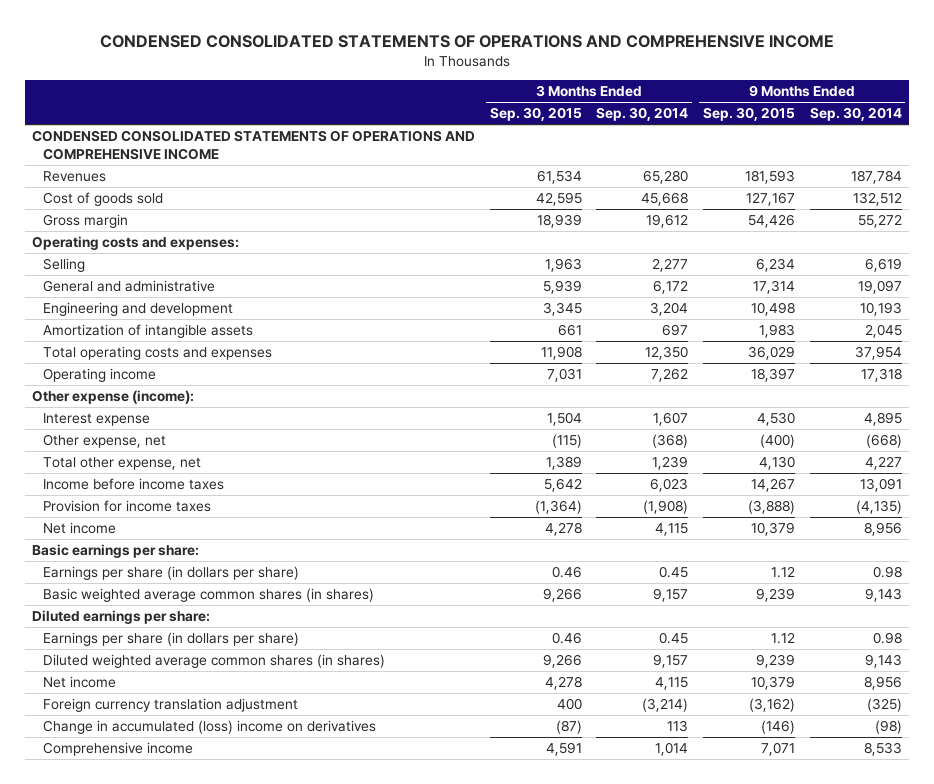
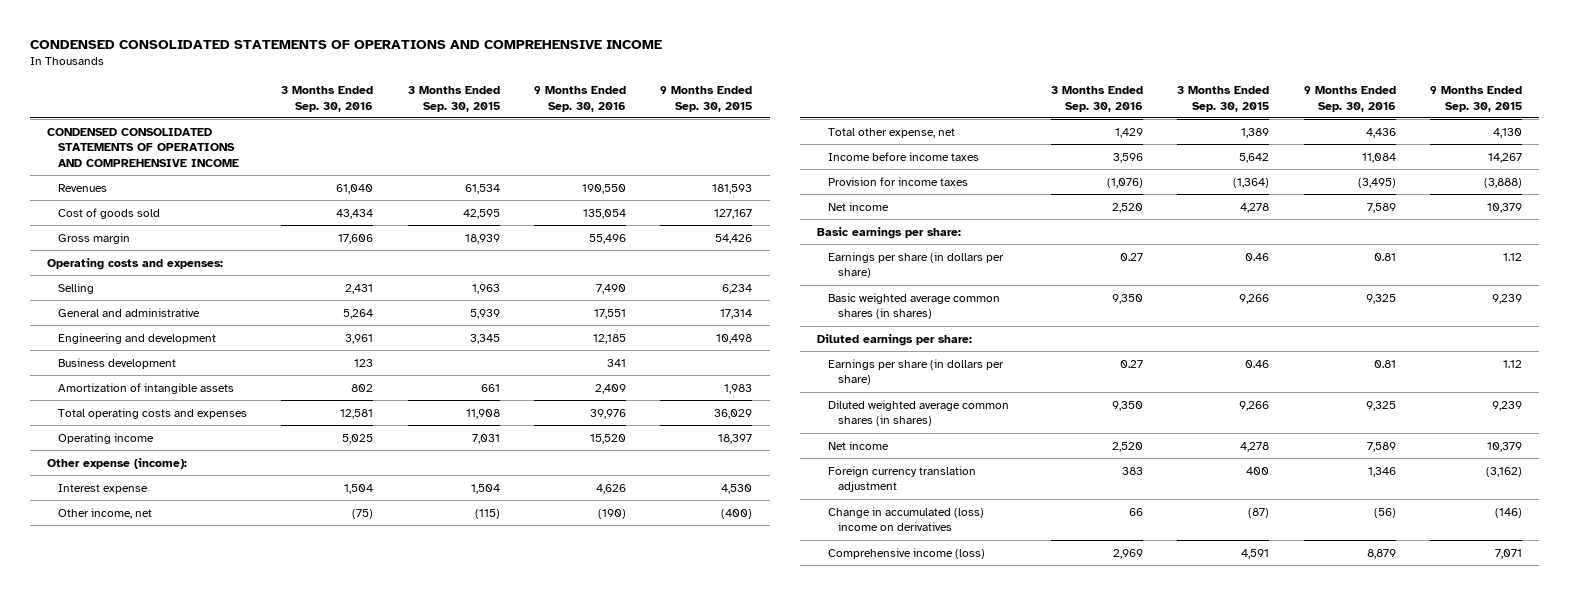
- | 3 Months Ended Sep. 30, 2015 | 3 Months Ended Sep. 30, 2014 | 9 Months Ended Sep. 30, 2015 | 9 Months Ended Sep. 30, 2014
+ | 3 Months Ended Sep. 30, 2016 | 3 Months Ended Sep. 30, 2015 | 9 Months Ended Sep. 30, 2016 | 9 Months Ended Sep. 30, 2015
+ Business development | 123 | | 341 |
- Other expense, net | (115) | (368) | (400) | (668)
+ Other income, net | (75) | (115) | (190) | (400)
- Comprehensive income | 4,591 | 1,014 | 7,071 | 8,533
+ Comprehensive income (loss) | 2,969 | 4,591 | 8,879 | 7,071

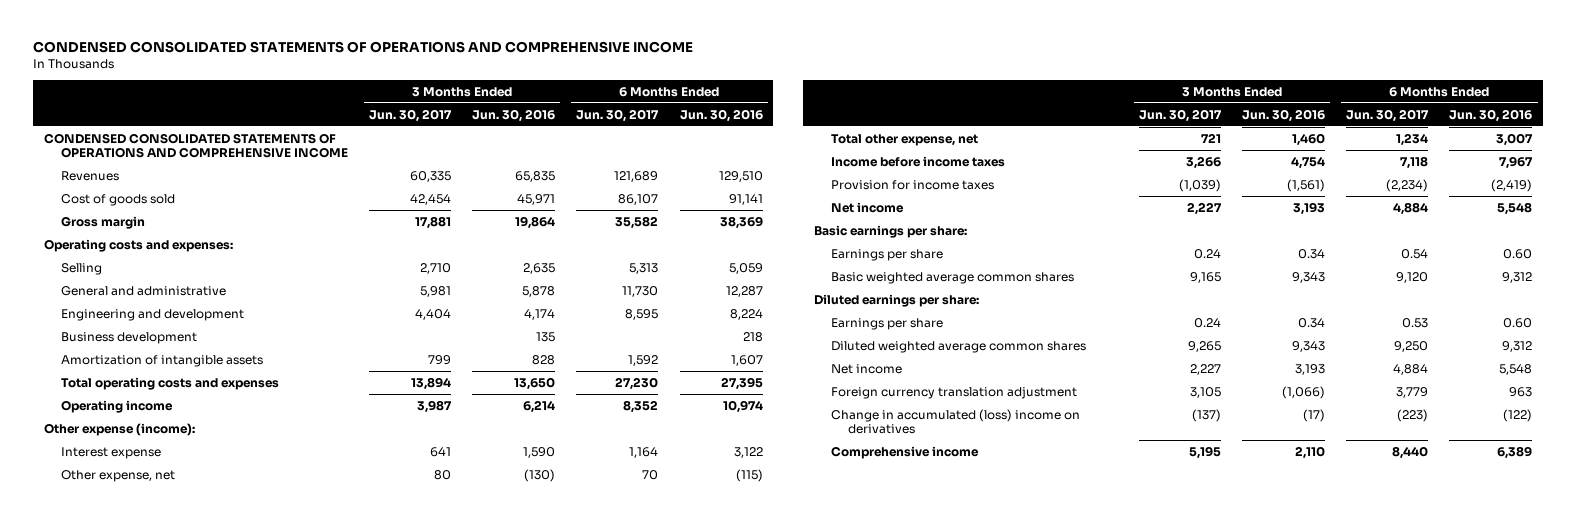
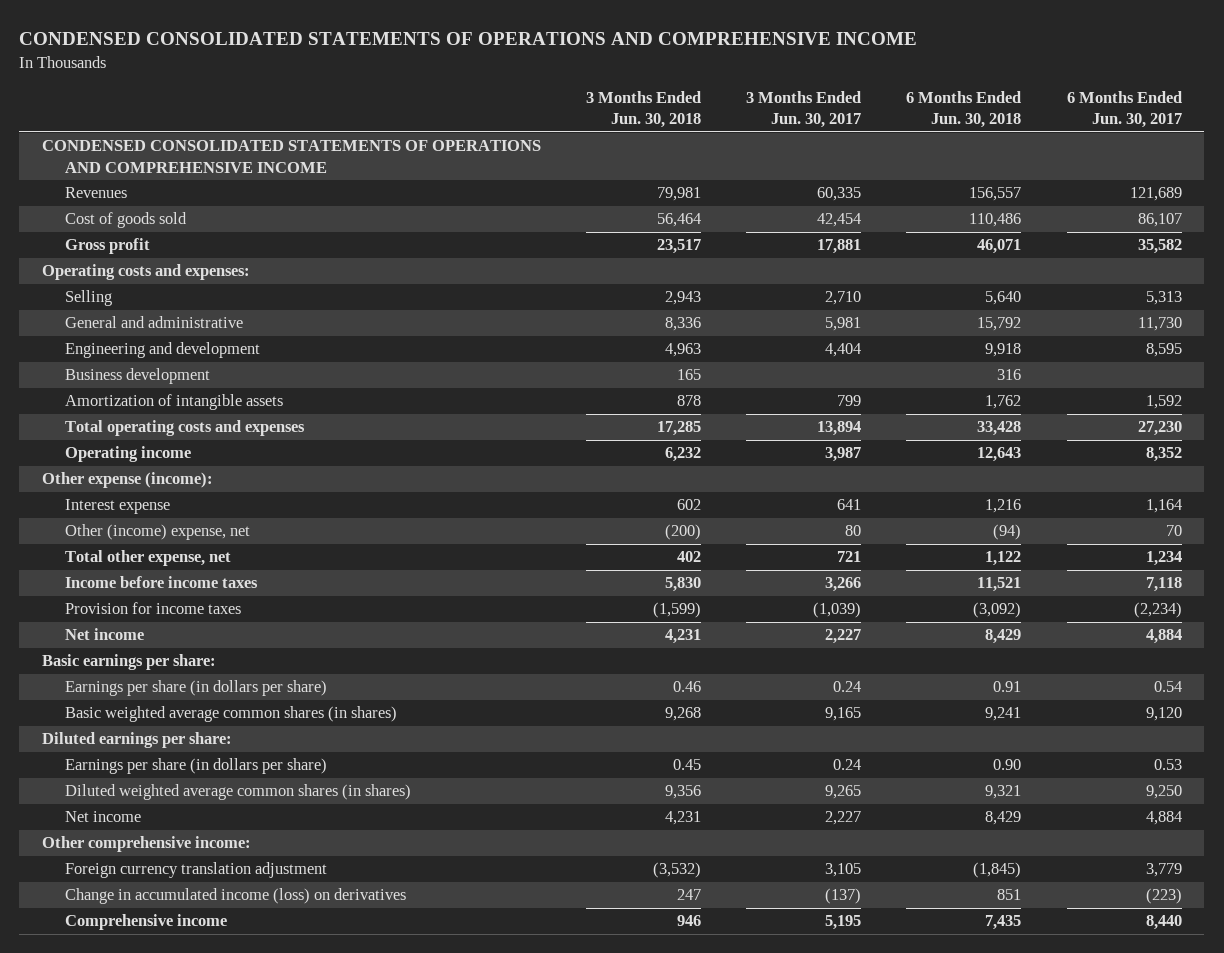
- | 3 Months Ended Jun. 30, 2017 | 3 Months Ended Jun. 30, 2016 | 6 Months Ended Jun. 30, 2017 | 6 Months Ended Jun. 30, 2016
+ | 3 Months Ended Jun. 30, 2018 | 3 Months Ended Jun. 30, 2017 | 6 Months Ended Jun. 30, 2018 | 6 Months Ended Jun. 30, 2017
- Gross margin | 17,881 | 19,864 | 35,582 | 38,369
+ Gross profit | 23,517 | 17,881 | 46,071 | 35,582
- Other expense, net | 80 | (130) | 70 | (115)
+ Other (income) expense, net | (200) | 80 | (94) | 70
- Earnings per share | 0.24 | 0.34 | 0.54 | 0.60
- Basic weighted average common shares | 9,165 | 9,343 | 9,120 | 9,312
+ Earnings per share (in dollars per share) | 0.46 | 0.24 | 0.91 | 0.54
+ Basic weighted average common shares (in shares) | 9,268 | 9,165 | 9,241 | 9,120
- Earnings per share | 0.24 | 0.34 | 0.53 | 0.60
- Diluted weighted average common shares | 9,265 | 9,343 | 9,250 | 9,312
+ Earnings per share (in dollars per share) | 0.45 | 0.24 | 0.90 | 0.53
+ Diluted weighted average common shares (in shares) | 9,356 | 9,265 | 9,321 | 9,250
+ Other comprehensive income:
- Change in accumulated (loss) income on derivatives | (137) | (17) | (223) | (122)
+ Change in accumulated income (loss) on derivatives | 247 | (137) | 851 | (223)

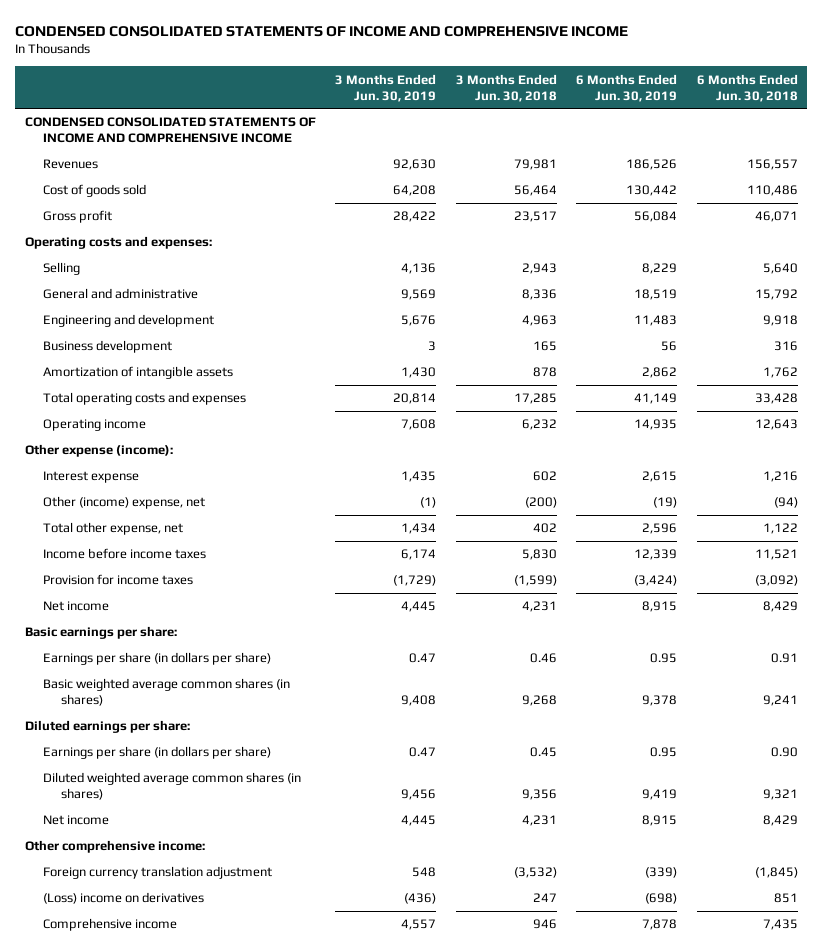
- CONDENSED CONSOLIDATED STATEMENTS OF OPERATIONS AND COMPREHENSIVE INCOME
+ CONDENSED CONSOLIDATED STATEMENTS OF INCOME AND COMPREHENSIVE INCOME
- | 3 Months Ended Jun. 30, 2018 | 3 Months Ended Jun. 30, 2017 | 6 Months Ended Jun. 30, 2018 | 6 Months Ended Jun. 30, 2017
+ | 3 Months Ended Jun. 30, 2019 | 3 Months Ended Jun. 30, 2018 | 6 Months Ended Jun. 30, 2019 | 6 Months Ended Jun. 30, 2018
- CONDENSED CONSOLIDATED STATEMENTS OF OPERATIONS AND COMPREHENSIVE INCOME
+ CONDENSED CONSOLIDATED STATEMENTS OF INCOME AND COMPREHENSIVE INCOME
- Change in accumulated income (loss) on derivatives | 247 | (137) | 851 | (223)
+ (Loss) income on derivatives | (436) | 247 | (698) | 851

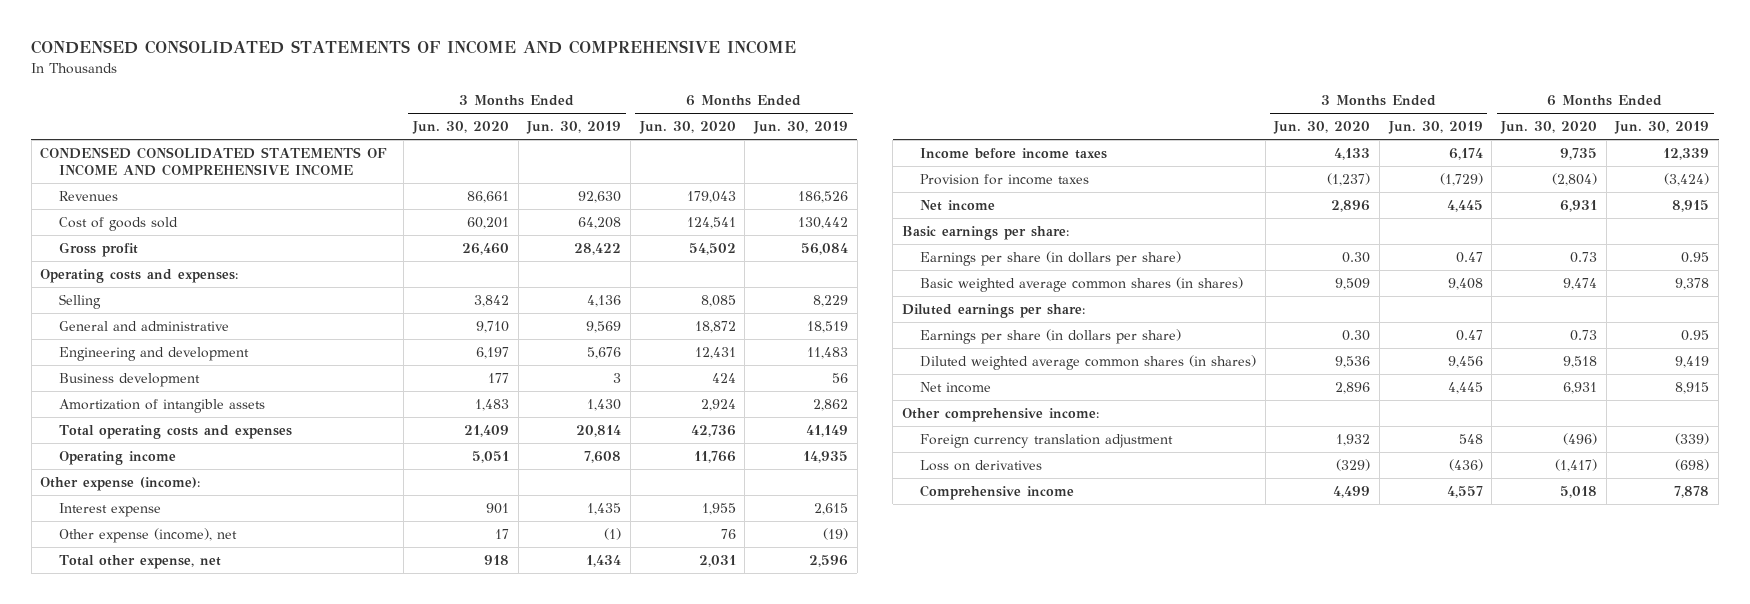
- | 3 Months Ended Jun. 30, 2019 | 3 Months Ended Jun. 30, 2018 | 6 Months Ended Jun. 30, 2019 | 6 Months Ended Jun. 30, 2018
+ | 3 Months Ended Jun. 30, 2020 | 3 Months Ended Jun. 30, 2019 | 6 Months Ended Jun. 30, 2020 | 6 Months Ended Jun. 30, 2019
- Other (income) expense, net | (1) | (200) | (19) | (94)
+ Other expense (income), net | 17 | (1) | 76 | (19)
- (Loss) income on derivatives | (436) | 247 | (698) | 851
+ Loss on derivatives | (329) | (436) | (1,417) | (698)

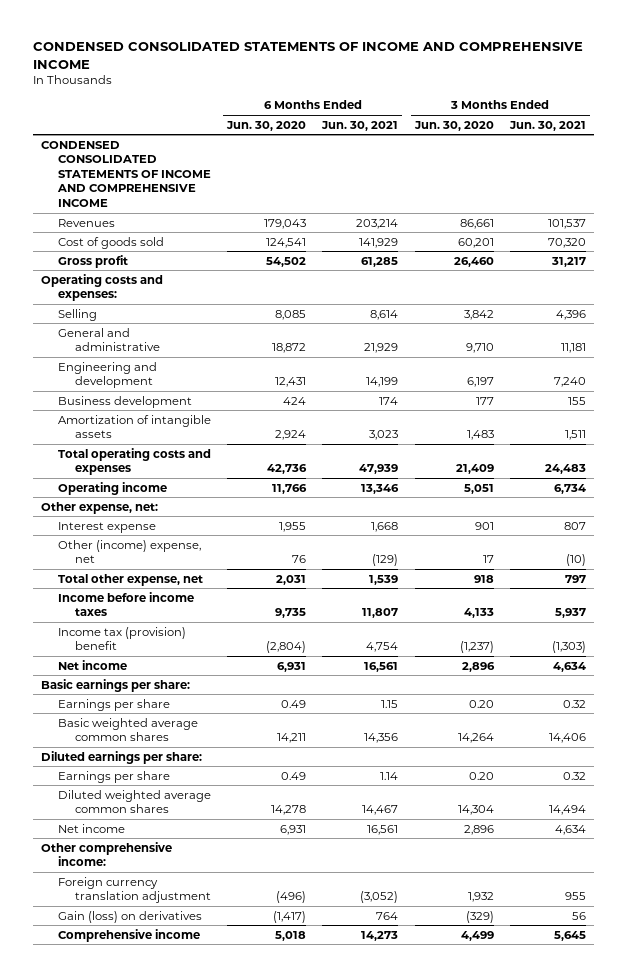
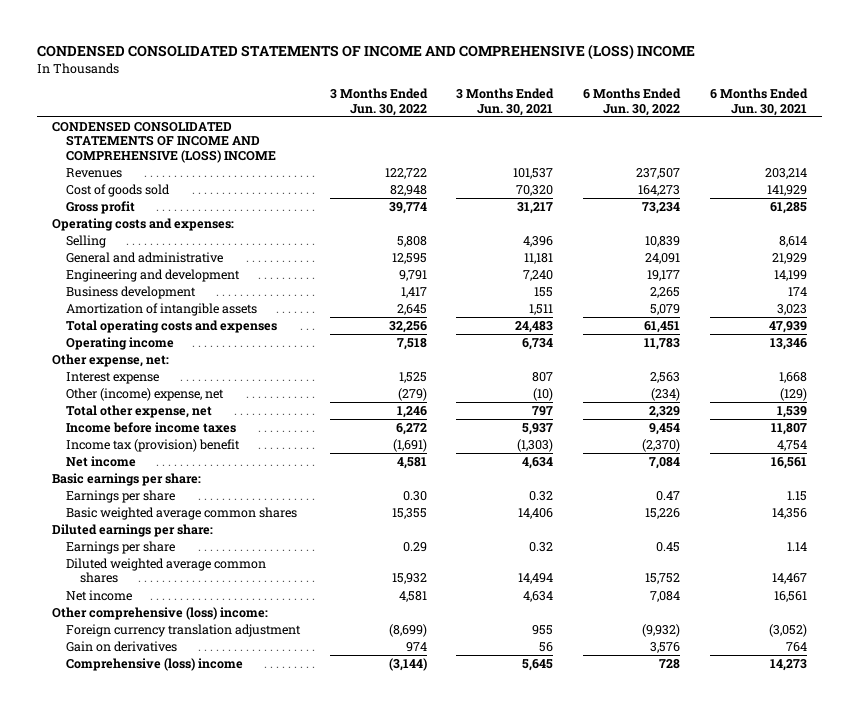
- CONDENSED CONSOLIDATED STATEMENTS OF INCOME AND COMPREHENSIVE INCOME
+ CONDENSED CONSOLIDATED STATEMENTS OF INCOME AND COMPREHENSIVE (LOSS) INCOME
- | 6 Months Ended Jun. 30, 2020 | 6 Months Ended Jun. 30, 2021 | 3 Months Ended Jun. 30, 2020 | 3 Months Ended Jun. 30, 2021
+ | 3 Months Ended Jun. 30, 2022 | 3 Months Ended Jun. 30, 2021 | 6 Months Ended Jun. 30, 2022 | 6 Months Ended Jun. 30, 2021
- CONDENSED CONSOLIDATED STATEMENTS OF INCOME AND COMPREHENSIVE INCOME
+ CONDENSED CONSOLIDATED STATEMENTS OF INCOME AND COMPREHENSIVE (LOSS) INCOME
- Other comprehensive income:
+ Other comprehensive (loss) income:
- Gain (loss) on derivatives | (1,417) | 764 | (329) | 56
- Comprehensive income | 5,018 | 14,273 | 4,499 | 5,645
+ Gain on derivatives | 974 | 56 | 3,576 | 764
+ Comprehensive (loss) income | (3,144) | 5,645 | 728 | 14,273

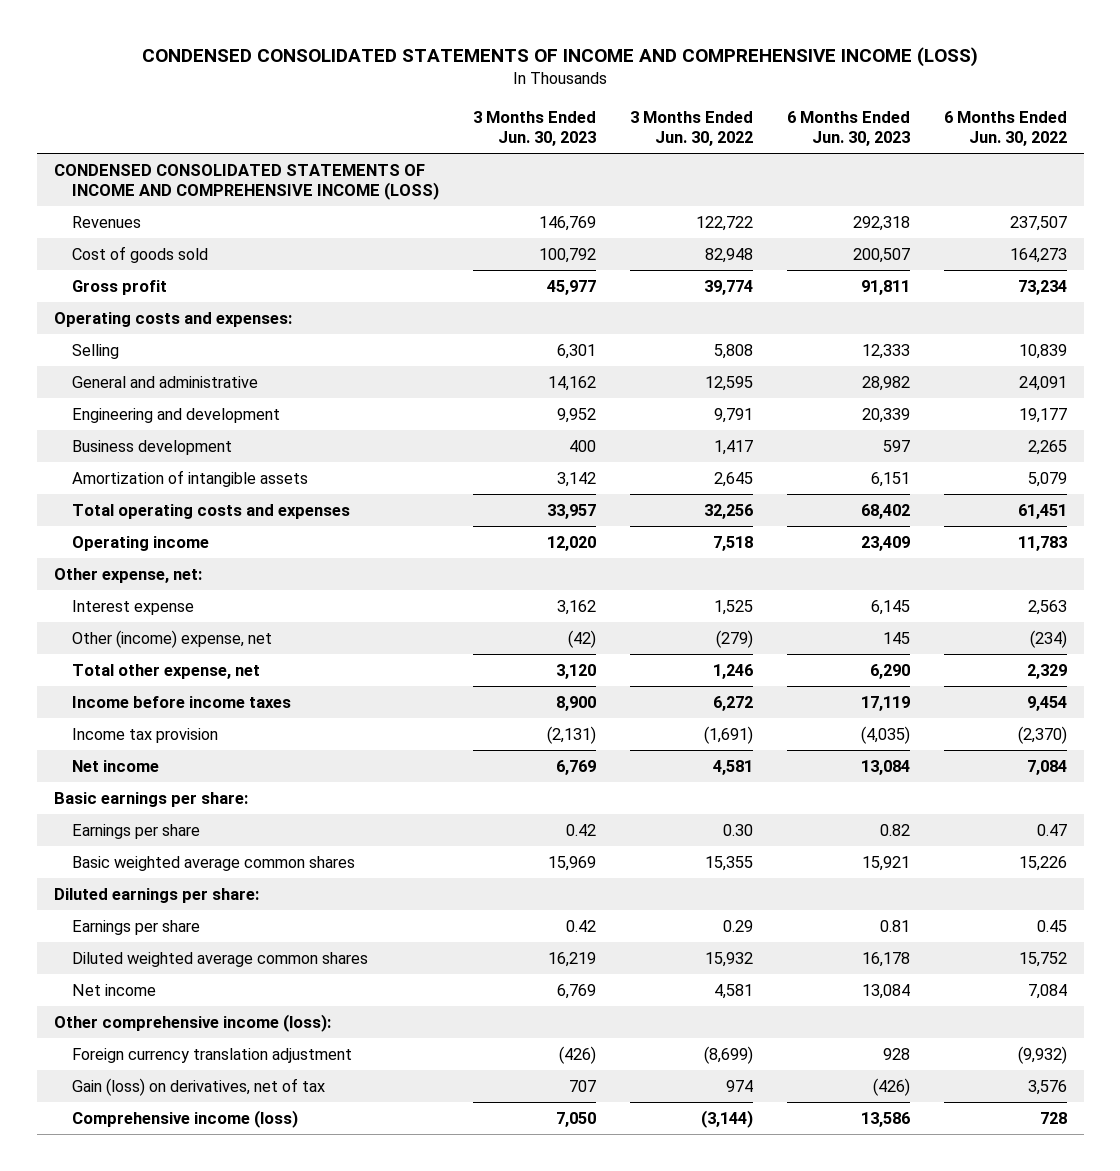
- CONDENSED CONSOLIDATED STATEMENTS OF INCOME AND COMPREHENSIVE (LOSS) INCOME
+ CONDENSED CONSOLIDATED STATEMENTS OF INCOME AND COMPREHENSIVE INCOME (LOSS)
- | 3 Months Ended Jun. 30, 2022 | 3 Months Ended Jun. 30, 2021 | 6 Months Ended Jun. 30, 2022 | 6 Months Ended Jun. 30, 2021
+ | 3 Months Ended Jun. 30, 2023 | 3 Months Ended Jun. 30, 2022 | 6 Months Ended Jun. 30, 2023 | 6 Months Ended Jun. 30, 2022
- CONDENSED CONSOLIDATED STATEMENTS OF INCOME AND COMPREHENSIVE (LOSS) INCOME
+ CONDENSED CONSOLIDATED STATEMENTS OF INCOME AND COMPREHENSIVE INCOME (LOSS)
- Income tax (provision) benefit | (1,691) | (1,303) | (2,370) | 4,754
+ Income tax provision | (2,131) | (1,691) | (4,035) | (2,370)
- Other comprehensive (loss) income:
+ Other comprehensive income (loss):
- Gain on derivatives | 974 | 56 | 3,576 | 764
- Comprehensive (loss) income | (3,144) | 5,645 | 728 | 14,273
+ Gain (loss) on derivatives, net of tax | 707 | 974 | (426) | 3,576
+ Comprehensive income (loss) | 7,050 | (3,144) | 13,586 | 728

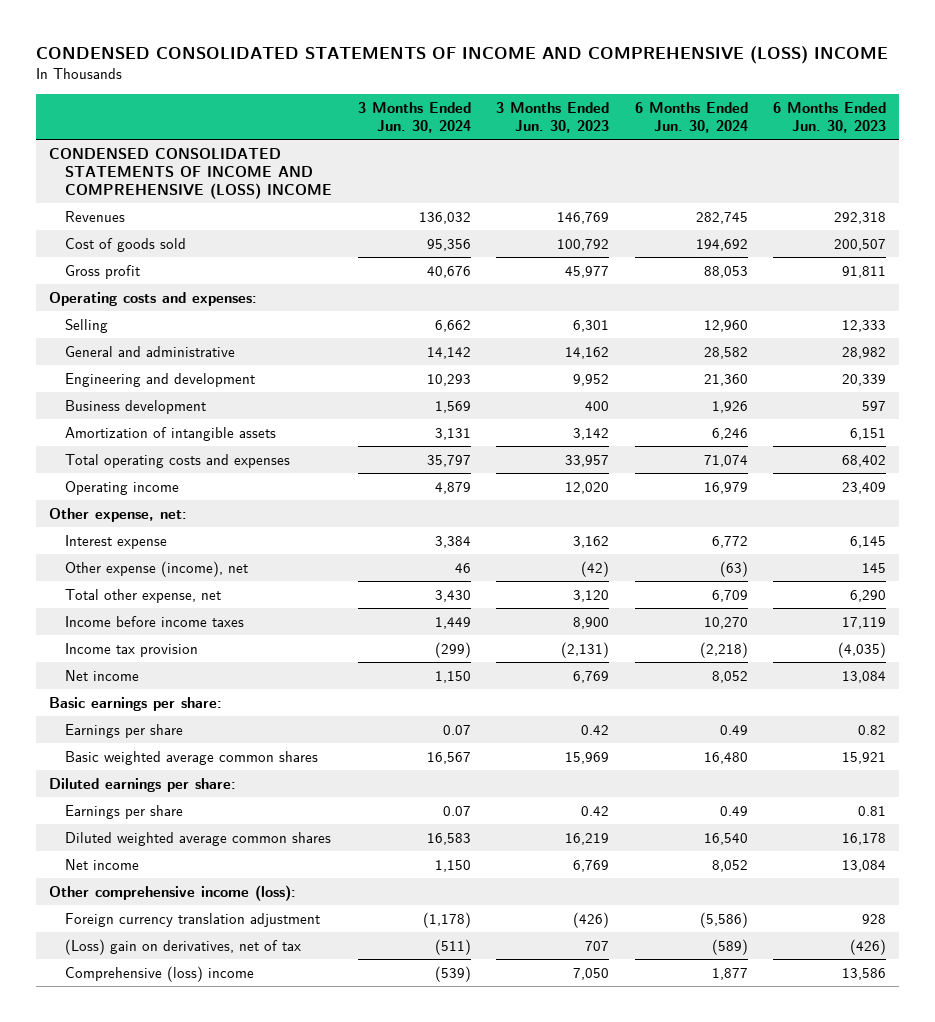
- CONDENSED CONSOLIDATED STATEMENTS OF INCOME AND COMPREHENSIVE INCOME (LOSS)
+ CONDENSED CONSOLIDATED STATEMENTS OF INCOME AND COMPREHENSIVE (LOSS) INCOME
- | 3 Months Ended Jun. 30, 2023 | 3 Months Ended Jun. 30, 2022 | 6 Months Ended Jun. 30, 2023 | 6 Months Ended Jun. 30, 2022
+ | 3 Months Ended Jun. 30, 2024 | 3 Months Ended Jun. 30, 2023 | 6 Months Ended Jun. 30, 2024 | 6 Months Ended Jun. 30, 2023
- CONDENSED CONSOLIDATED STATEMENTS OF INCOME AND COMPREHENSIVE INCOME (LOSS)
+ CONDENSED CONSOLIDATED STATEMENTS OF INCOME AND COMPREHENSIVE (LOSS) INCOME
- Other (income) expense, net | (42) | (279) | 145 | (234)
+ Other expense (income), net | 46 | (42) | (63) | 145
- Gain (loss) on derivatives, net of tax | 707 | 974 | (426) | 3,576
- Comprehensive income (loss) | 7,050 | (3,144) | 13,586 | 728
+ (Loss) gain on derivatives, net of tax | (511) | 707 | (589) | (426)
+ Comprehensive (loss) income | (539) | 7,050 | 1,877 | 13,586

